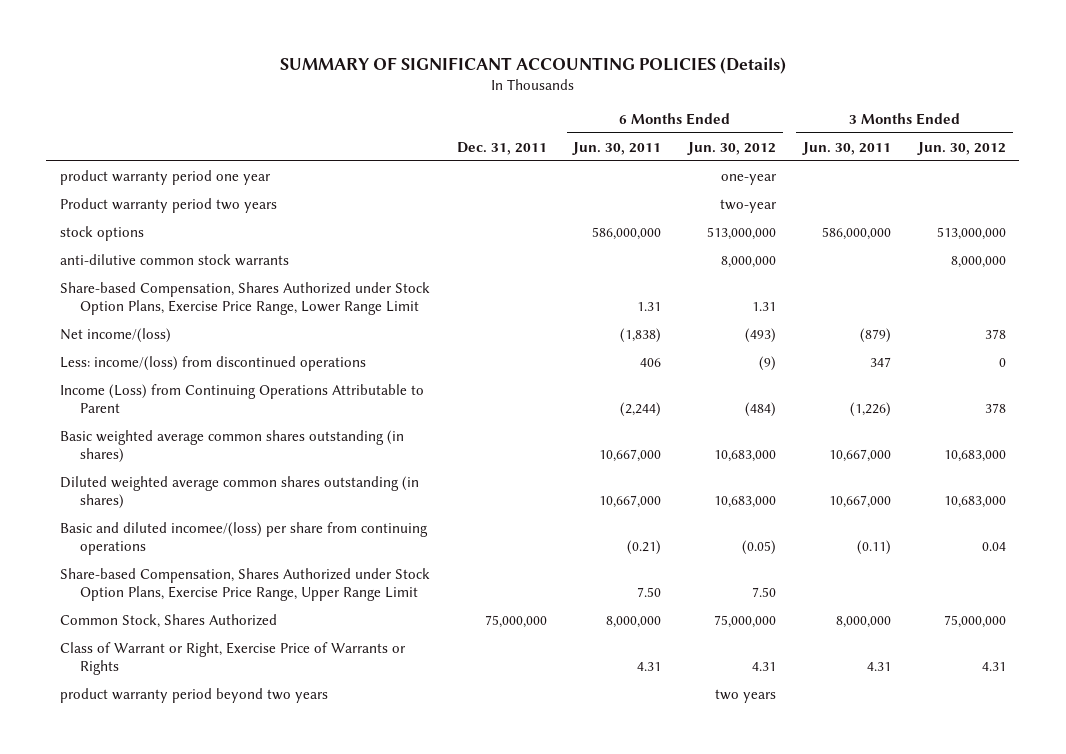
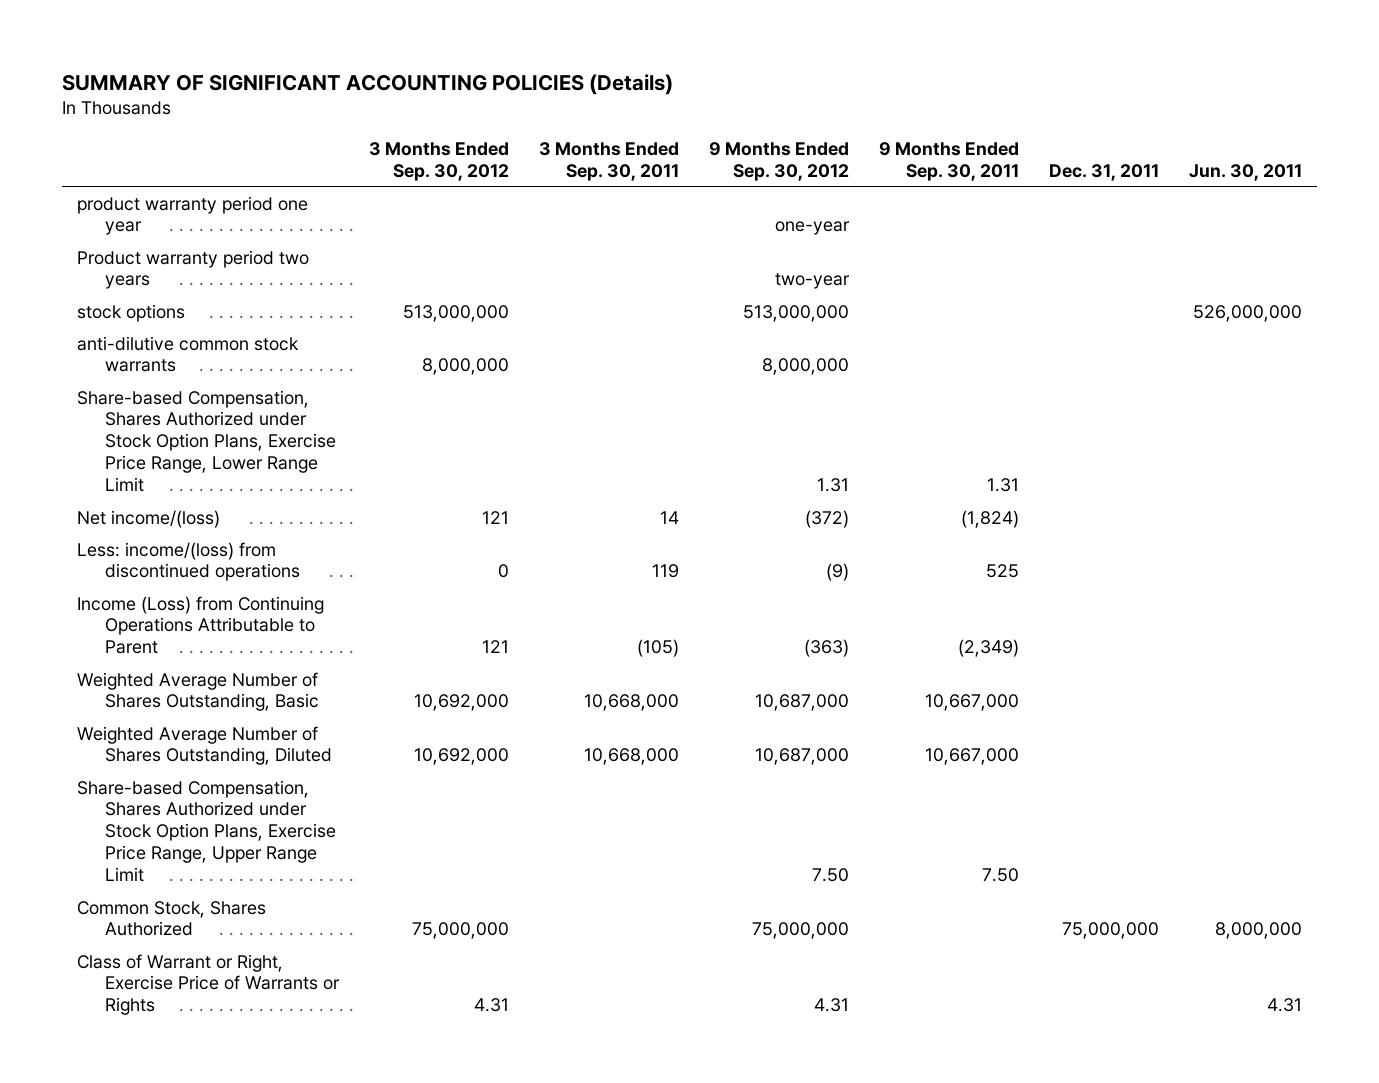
- | Dec. 31, 2011 | 6 Months Ended Jun. 30, 2011 | 6 Months Ended Jun. 30, 2012 | 3 Months Ended Jun. 30, 2011 | 3 Months Ended Jun. 30, 2012
+ | 3 Months Ended Sep. 30, 2012 | 3 Months Ended Sep. 30, 2011 | 9 Months Ended Sep. 30, 2012 | 9 Months Ended Sep. 30, 2011 | Dec. 31, 2011 | Jun. 30, 2011
- Basic weighted average common shares outstanding (in shares) | | 10,667,000 | 10,683,000 | 10,667,000 | 10,683,000
- Diluted weighted average common shares outstanding (in shares) | | 10,667,000 | 10,683,000 | 10,667,000 | 10,683,000
- Basic and diluted incomee/(loss) per share from continuing operations | | (0.21) | (0.05) | (0.11) | 0.04
+ Weighted Average Number of Shares Outstanding, Basic | 10,692,000 | 10,668,000 | 10,687,000 | 10,667,000 | |
+ Weighted Average Number of Shares Outstanding, Diluted | 10,692,000 | 10,668,000 | 10,687,000 | 10,667,000 | |
- product warranty period beyond two years | | | two years | |

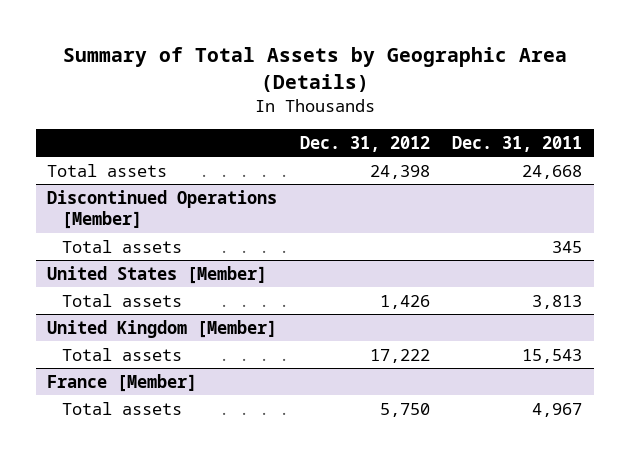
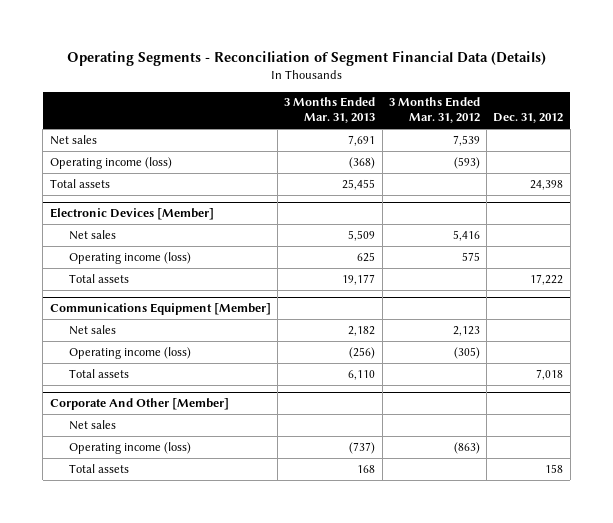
- Summary of Total Assets by Geographic Area (Details)
+ Operating Segments - Reconciliation of Segment Financial Data (Details)
- | Dec. 31, 2012 | Dec. 31, 2011
+ | 3 Months Ended Mar. 31, 2013 | 3 Months Ended Mar. 31, 2012 | Dec. 31, 2012
+ Net sales | 7,691 | 7,539 |
+ Operating income (loss) | (368) | (593) |
- Discontinued Operations [Member]
- Total assets | | 345
- United States [Member]
- Total assets | 1,426 | 3,813
- United Kingdom [Member]
+ Electronic Devices [Member]
+ Net sales | 5,509 | 5,416 |
+ Operating income (loss) | 625 | 575 |
- France [Member]
- Total assets | 5,750 | 4,967
+ Communications Equipment [Member]
+ Net sales | 2,182 | 2,123 |
+ Operating income (loss) | (256) | (305) |
+ Total assets | 6,110 | | 7,018
+ Corporate And Other [Member]
+ Net sales
+ Operating income (loss) | (737) | (863) |
+ Total assets | 168 | | 158

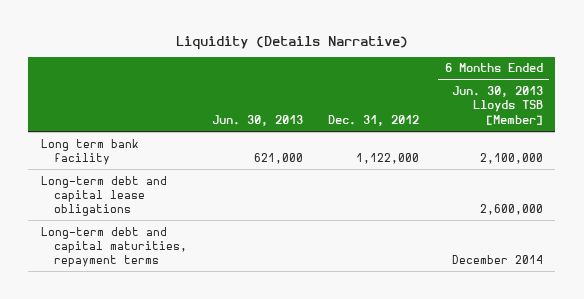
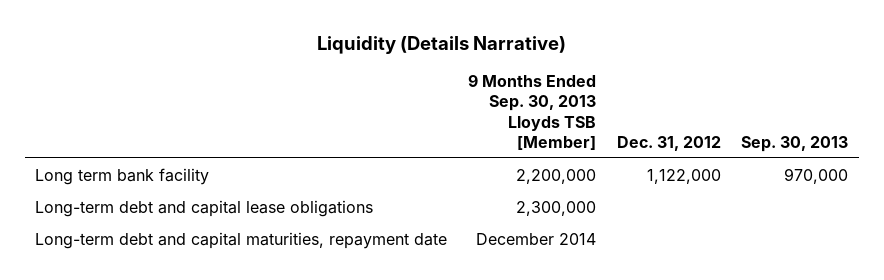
- | Jun. 30, 2013 | Dec. 31, 2012 | 6 Months Ended Jun. 30, 2013 Lloyds TSB [Member]
+ | 9 Months Ended Sep. 30, 2013 Lloyds TSB [Member] | Dec. 31, 2012 | Sep. 30, 2013
- Long-term debt and capital maturities, repayment terms | | | December 2014
+ Long-term debt and capital maturities, repayment date | December 2014 | |

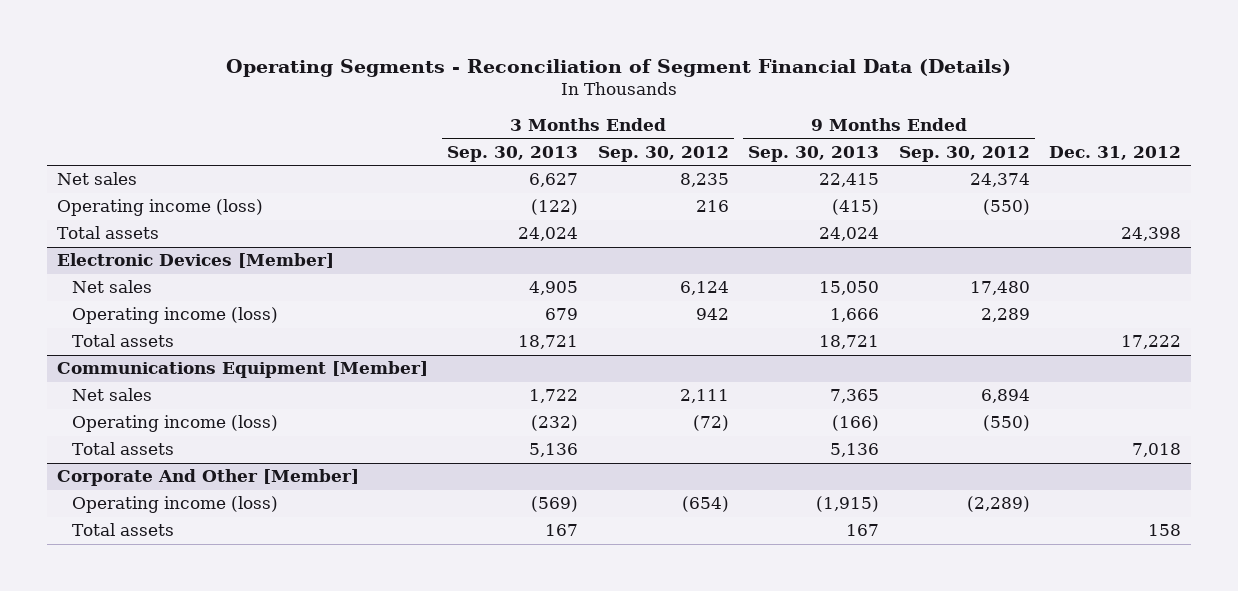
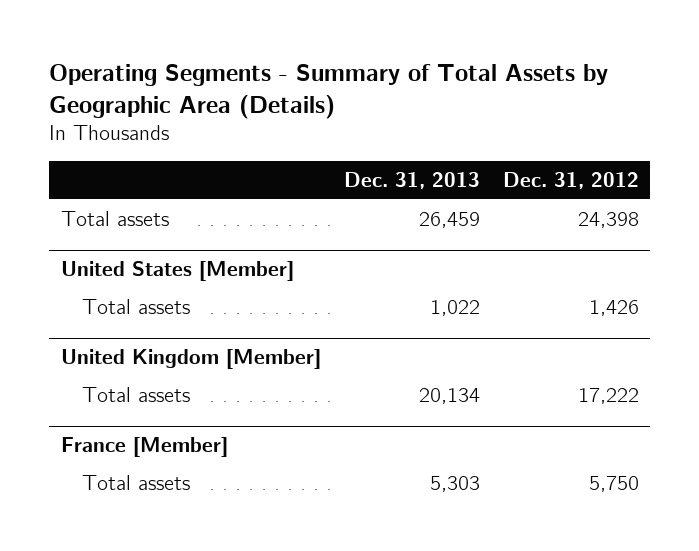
- Operating Segments - Reconciliation of Segment Financial Data (Details)
+ Operating Segments - Summary of Total Assets by Geographic Area (Details)
- | 3 Months Ended Sep. 30, 2013 | 3 Months Ended Sep. 30, 2012 | 9 Months Ended Sep. 30, 2013 | 9 Months Ended Sep. 30, 2012 | Dec. 31, 2012
+ | Dec. 31, 2013 | Dec. 31, 2012
- Net sales | 6,627 | 8,235 | 22,415 | 24,374 |
- Operating income (loss) | (122) | 216 | (415) | (550) |
- Electronic Devices [Member]
- Net sales | 4,905 | 6,124 | 15,050 | 17,480 |
- Operating income (loss) | 679 | 942 | 1,666 | 2,289 |
+ United States [Member]
+ Total assets | 1,022 | 1,426
+ United Kingdom [Member]
- Communications Equipment [Member]
- Net sales | 1,722 | 2,111 | 7,365 | 6,894 |
- Operating income (loss) | (232) | (72) | (166) | (550) |
- Total assets | 5,136 | | 5,136 | | 7,018
- Corporate And Other [Member]
- Operating income (loss) | (569) | (654) | (1,915) | (2,289) |
- Total assets | 167 | | 167 | | 158
+ France [Member]
+ Total assets | 5,303 | 5,750

